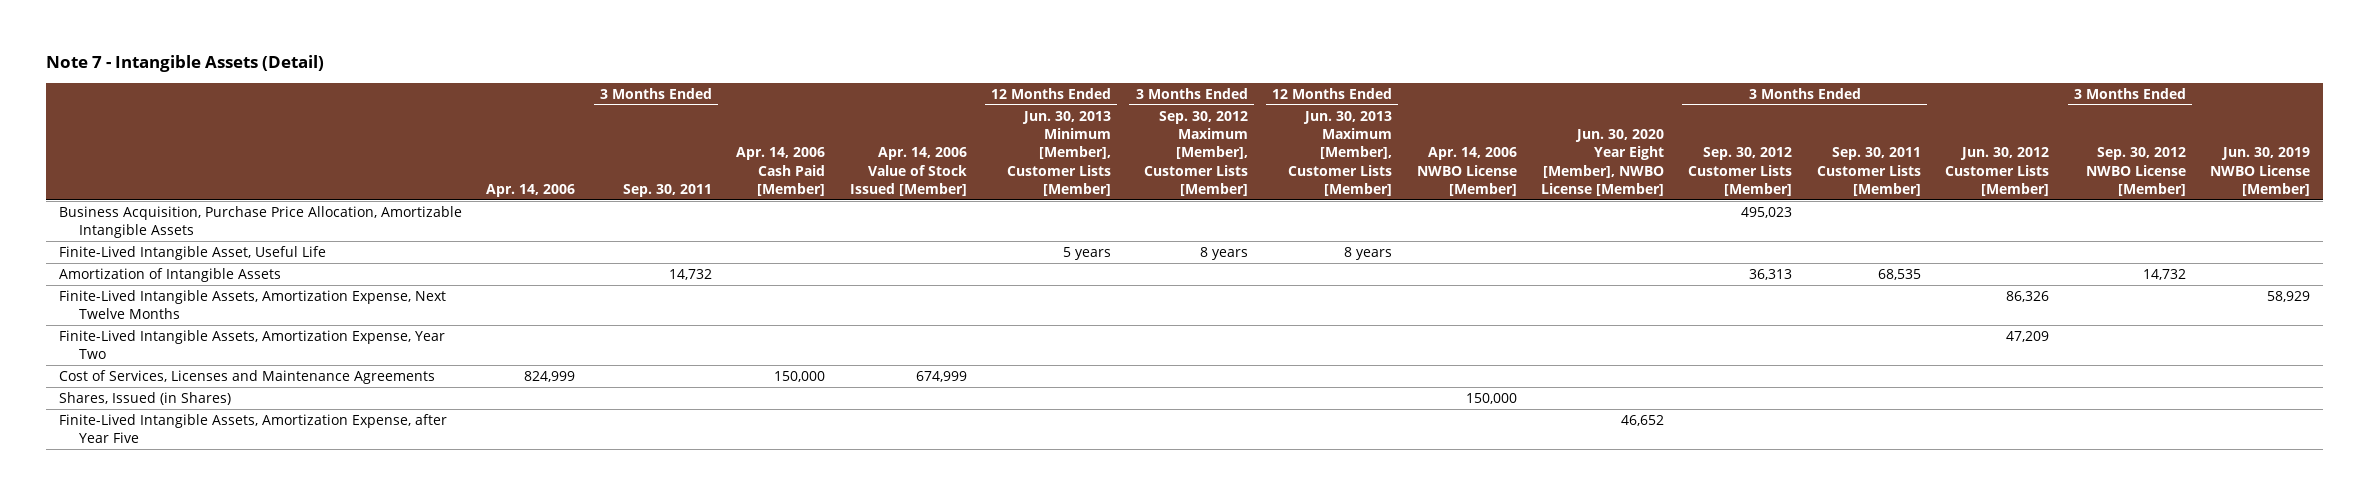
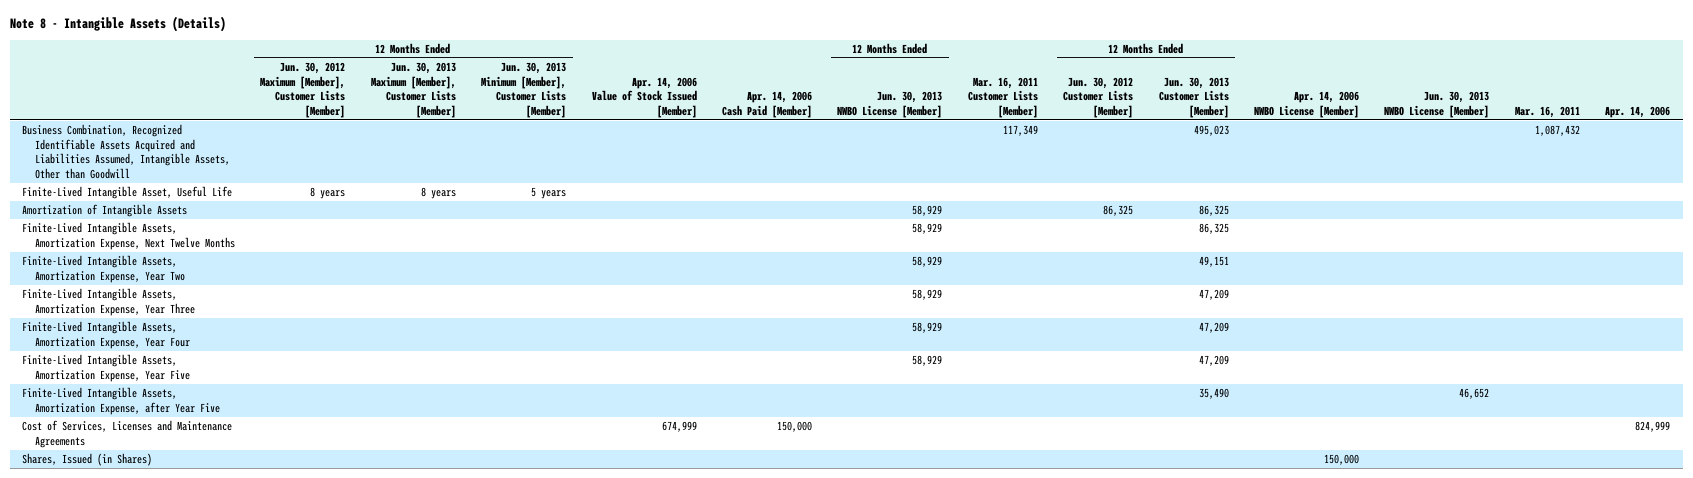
- Note 7 - Intangible Assets (Detail)
+ Note 8 - Intangible Assets (Details)
- | Apr. 14, 2006 | 3 Months Ended Sep. 30, 2011 | Apr. 14, 2006 Cash Paid [Member] | Apr. 14, 2006 Value of Stock Issued [Member] | 12 Months Ended Jun. 30, 2013 Minimum [Member], Customer Lists [Member] | 3 Months Ended Sep. 30, 2012 Maximum [Member], Customer Lists [Member] | 12 Months Ended Jun. 30, 2013 Maximum [Member], Customer Lists [Member] | Apr. 14, 2006 NWBO License [Member] | Jun. 30, 2020 Year Eight [Member], NWBO License [Member] | 3 Months Ended Sep. 30, 2012 Customer Lists [Member] | 3 Months Ended Sep. 30, 2011 Customer Lists [Member] | Jun. 30, 2012 Customer Lists [Member] | 3 Months Ended Sep. 30, 2012 NWBO License [Member] | Jun. 30, 2019 NWBO License [Member]
+ | 12 Months Ended Jun. 30, 2012 Maximum [Member], Customer Lists [Member] | 12 Months Ended Jun. 30, 2013 Maximum [Member], Customer Lists [Member] | 12 Months Ended Jun. 30, 2013 Minimum [Member], Customer Lists [Member] | Apr. 14, 2006 Value of Stock Issued [Member] | Apr. 14, 2006 Cash Paid [Member] | 12 Months Ended Jun. 30, 2013 NWBO License [Member] | Mar. 16, 2011 Customer Lists [Member] | 12 Months Ended Jun. 30, 2012 Customer Lists [Member] | 12 Months Ended Jun. 30, 2013 Customer Lists [Member] | Apr. 14, 2006 NWBO License [Member] | Jun. 30, 2013 NWBO License [Member] | Mar. 16, 2011 | Apr. 14, 2006
- Business Acquisition, Purchase Price Allocation, Amortizable Intangible Assets | | | | | | | | | | 495,023 | | | |
+ Business Combination, Recognized Identifiable Assets Acquired and Liabilities Assumed, Intangible Assets, Other than Goodwill | | | | | | | 117,349 | | 495,023 | | | 1,087,432 |
+ Finite-Lived Intangible Assets, Amortization Expense, Year Three | | | | | | 58,929 | | | 47,209 | | | |
+ Finite-Lived Intangible Assets, Amortization Expense, Year Four | | | | | | 58,929 | | | 47,209 | | | |
+ Finite-Lived Intangible Assets, Amortization Expense, Year Five | | | | | | 58,929 | | | 47,209 | | | |
moved up: Finite-Lived Intangible Assets, Amortization Expense, after Year Five | | | | | | | | | 35,490 | | 46,652 | |

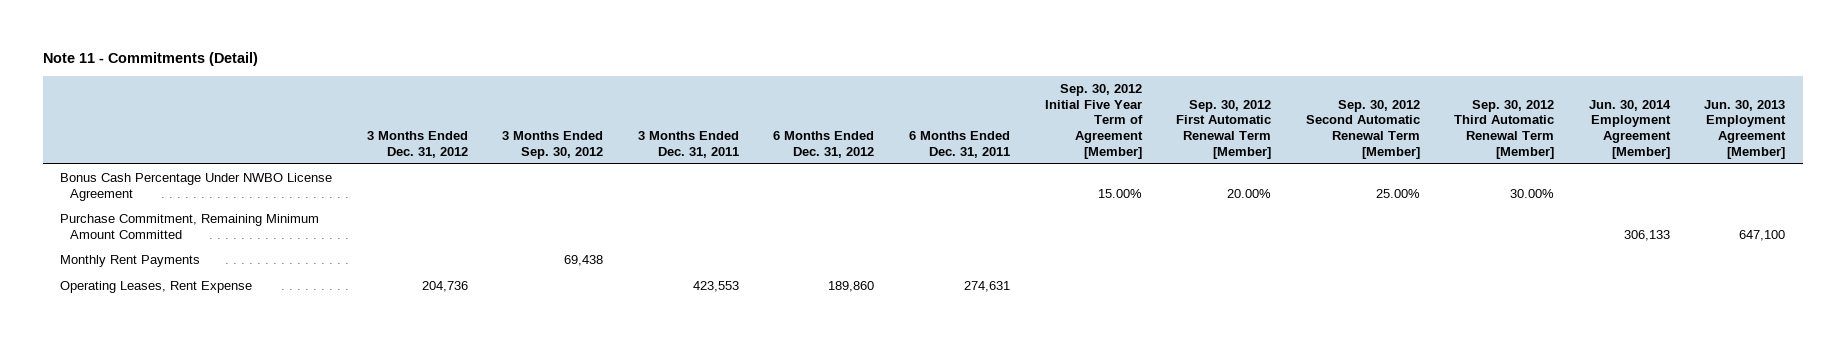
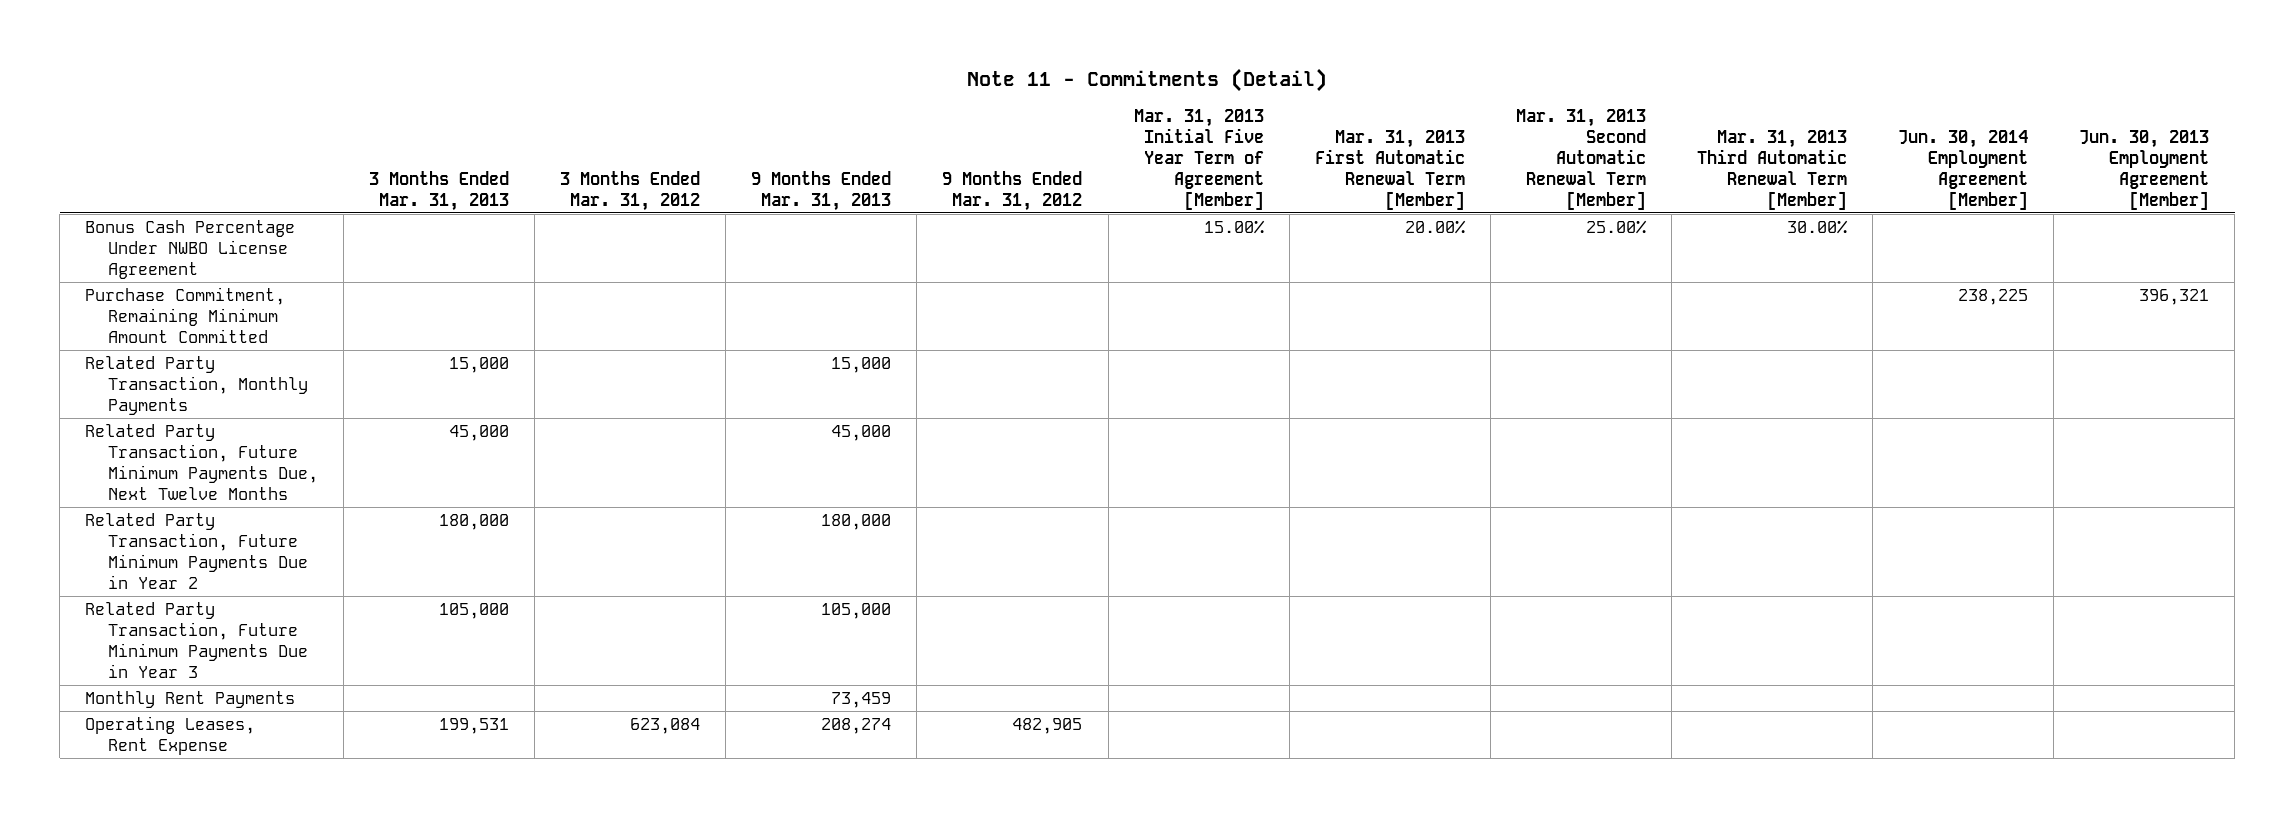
- | 3 Months Ended Dec. 31, 2012 | 3 Months Ended Sep. 30, 2012 | 3 Months Ended Dec. 31, 2011 | 6 Months Ended Dec. 31, 2012 | 6 Months Ended Dec. 31, 2011 | Sep. 30, 2012 Initial Five Year Term of Agreement [Member] | Sep. 30, 2012 First Automatic Renewal Term [Member] | Sep. 30, 2012 Second Automatic Renewal Term [Member] | Sep. 30, 2012 Third Automatic Renewal Term [Member] | Jun. 30, 2014 Employment Agreement [Member] | Jun. 30, 2013 Employment Agreement [Member]
+ | 3 Months Ended Mar. 31, 2013 | 3 Months Ended Mar. 31, 2012 | 9 Months Ended Mar. 31, 2013 | 9 Months Ended Mar. 31, 2012 | Mar. 31, 2013 Initial Five Year Term of Agreement [Member] | Mar. 31, 2013 First Automatic Renewal Term [Member] | Mar. 31, 2013 Second Automatic Renewal Term [Member] | Mar. 31, 2013 Third Automatic Renewal Term [Member] | Jun. 30, 2014 Employment Agreement [Member] | Jun. 30, 2013 Employment Agreement [Member]
- Purchase Commitment, Remaining Minimum Amount Committed | | | | | | | | | | 306,133 | 647,100
+ Purchase Commitment, Remaining Minimum Amount Committed | | | | | | | | | 238,225 | 396,321
+ Related Party Transaction, Monthly Payments | 15,000 | | 15,000 | | | | | | |
+ Related Party Transaction, Future Minimum Payments Due, Next Twelve Months | 45,000 | | 45,000 | | | | | | |
+ Related Party Transaction, Future Minimum Payments Due in Year 2 | 180,000 | | 180,000 | | | | | | |
+ Related Party Transaction, Future Minimum Payments Due in Year 3 | 105,000 | | 105,000 | | | | | | |

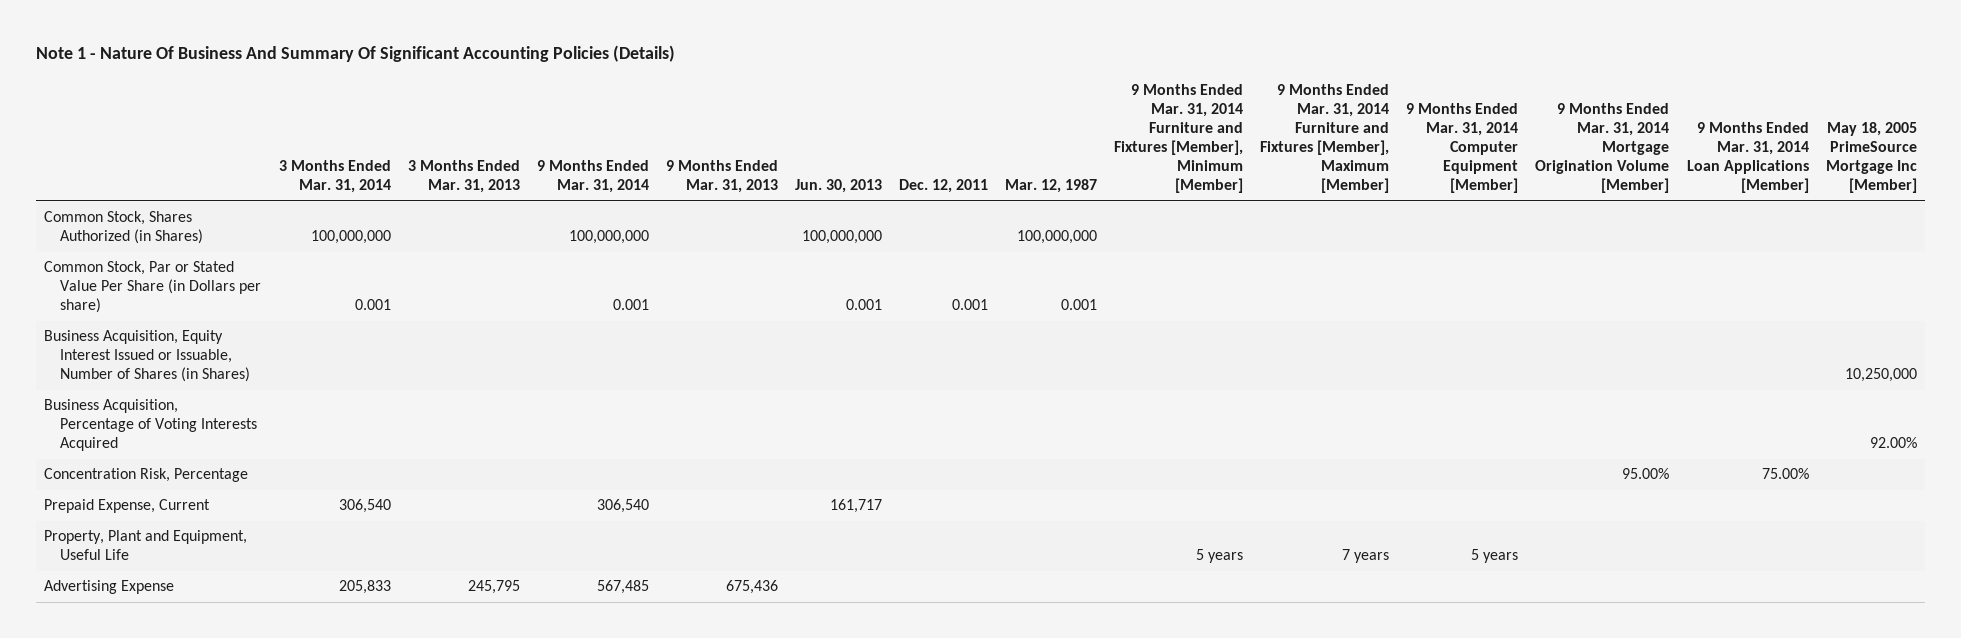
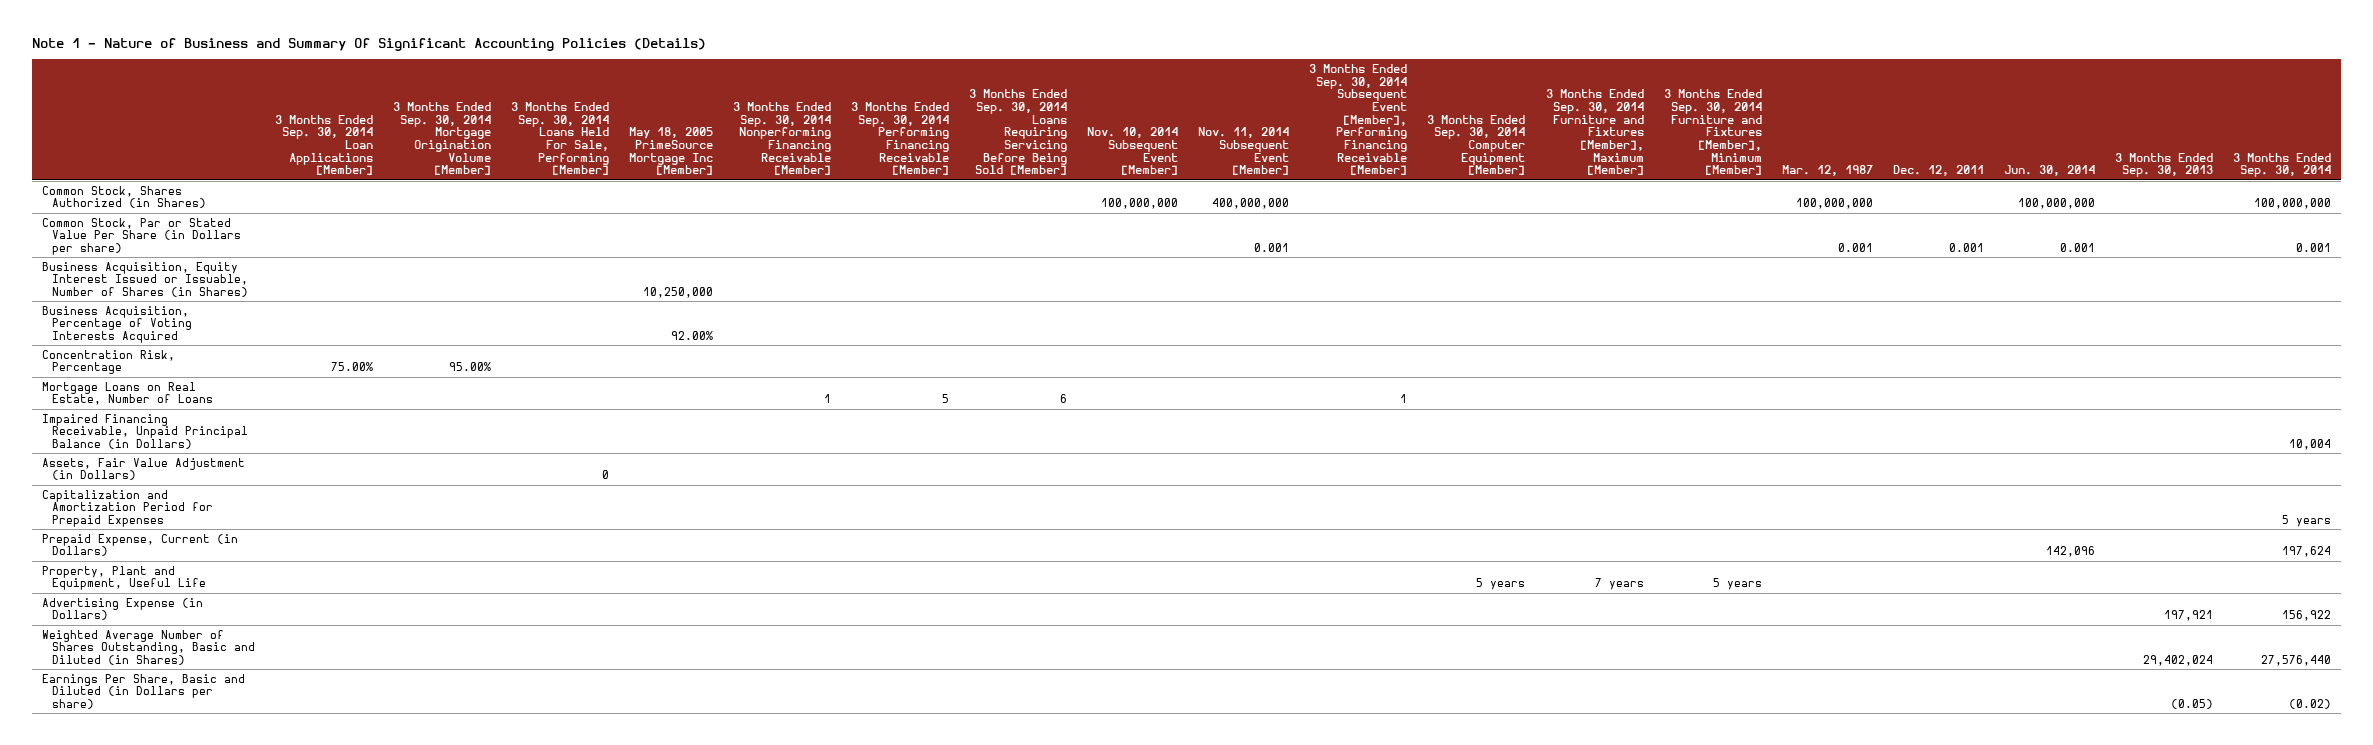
- Note 1 - Nature Of Business And Summary Of Significant Accounting Policies (Details)
+ Note 1 - Nature of Business and Summary Of Significant Accounting Policies (Details)
- | 3 Months Ended Mar. 31, 2014 | 3 Months Ended Mar. 31, 2013 | 9 Months Ended Mar. 31, 2014 | 9 Months Ended Mar. 31, 2013 | Jun. 30, 2013 | Dec. 12, 2011 | Mar. 12, 1987 | 9 Months Ended Mar. 31, 2014 Furniture and Fixtures [Member], Minimum [Member] | 9 Months Ended Mar. 31, 2014 Furniture and Fixtures [Member], Maximum [Member] | 9 Months Ended Mar. 31, 2014 Computer Equipment [Member] | 9 Months Ended Mar. 31, 2014 Mortgage Origination Volume [Member] | 9 Months Ended Mar. 31, 2014 Loan Applications [Member] | May 18, 2005 PrimeSource Mortgage Inc [Member]
+ | 3 Months Ended Sep. 30, 2014 Loan Applications [Member] | 3 Months Ended Sep. 30, 2014 Mortgage Origination Volume [Member] | 3 Months Ended Sep. 30, 2014 Loans Held For Sale, Performing [Member] | May 18, 2005 PrimeSource Mortgage Inc [Member] | 3 Months Ended Sep. 30, 2014 Nonperforming Financing Receivable [Member] | 3 Months Ended Sep. 30, 2014 Performing Financing Receivable [Member] | 3 Months Ended Sep. 30, 2014 Loans Requiring Servicing Before Being Sold [Member] | Nov. 10, 2014 Subsequent Event [Member] | Nov. 11, 2014 Subsequent Event [Member] | 3 Months Ended Sep. 30, 2014 Subsequent Event [Member], Performing Financing Receivable [Member] | 3 Months Ended Sep. 30, 2014 Computer Equipment [Member] | 3 Months Ended Sep. 30, 2014 Furniture and Fixtures [Member], Maximum [Member] | 3 Months Ended Sep. 30, 2014 Furniture and Fixtures [Member], Minimum [Member] | Mar. 12, 1987 | Dec. 12, 2011 | Jun. 30, 2014 | 3 Months Ended Sep. 30, 2013 | 3 Months Ended Sep. 30, 2014
- Prepaid Expense, Current | 306,540 | | 306,540 | | 161,717 | | | | | | | |
+ Mortgage Loans on Real Estate, Number of Loans | | | | | 1 | 5 | 6 | | | 1 | | | | | | | |
+ Impaired Financing Receivable, Unpaid Principal Balance (in Dollars) | | | | | | | | | | | | | | | | | | 10,004
+ Assets, Fair Value Adjustment (in Dollars) | | | 0 | | | | | | | | | | | | | | |
+ Capitalization and Amortization Period for Prepaid Expenses | | | | | | | | | | | | | | | | | | 5 years
+ Prepaid Expense, Current (in Dollars) | | | | | | | | | | | | | | | | 142,096 | | 197,624
- Advertising Expense | 205,833 | 245,795 | 567,485 | 675,436 | | | | | | | | |
+ Advertising Expense (in Dollars) | | | | | | | | | | | | | | | | | 197,921 | 156,922
+ Weighted Average Number of Shares Outstanding, Basic and Diluted (in Shares) | | | | | | | | | | | | | | | | | 29,402,024 | 27,576,440
+ Earnings Per Share, Basic and Diluted (in Dollars per share) | | | | | | | | | | | | | | | | | (0.05) | (0.02)

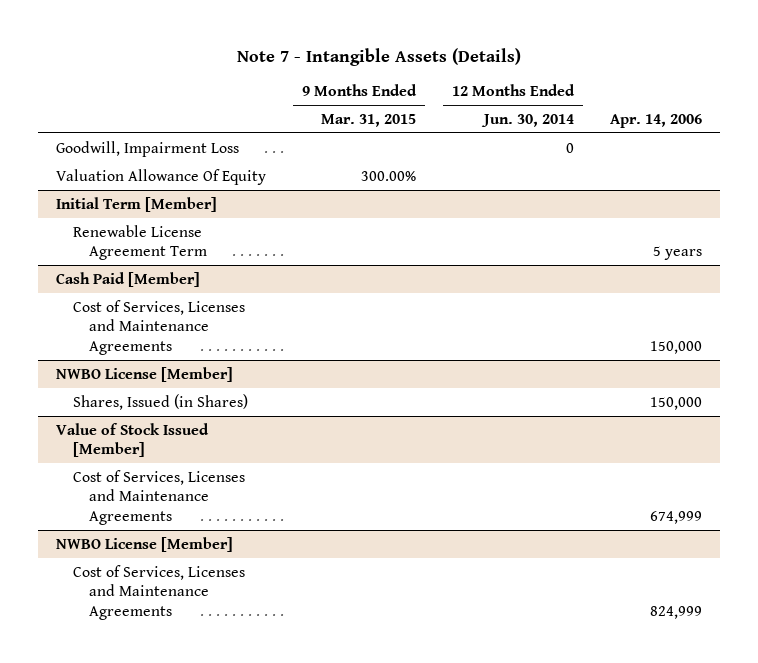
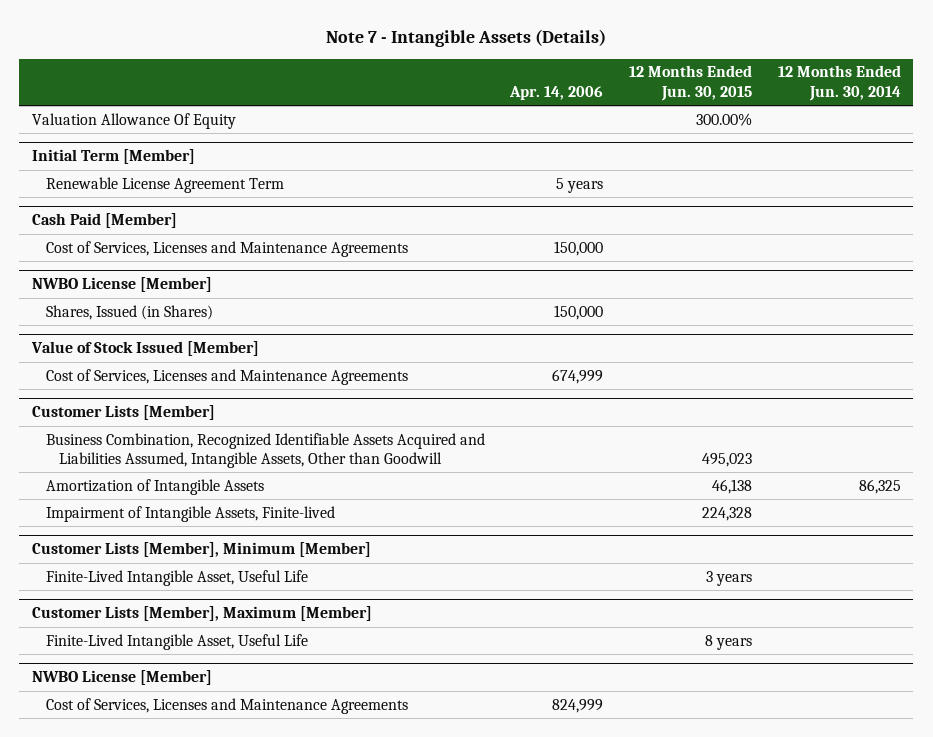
- | 9 Months Ended Mar. 31, 2015 | 12 Months Ended Jun. 30, 2014 | Apr. 14, 2006
+ | Apr. 14, 2006 | 12 Months Ended Jun. 30, 2015 | 12 Months Ended Jun. 30, 2014
- Goodwill, Impairment Loss | | 0 |
+ Customer Lists [Member]
+ Business Combination, Recognized Identifiable Assets Acquired and Liabilities Assumed, Intangible Assets, Other than Goodwill | | 495,023 |
+ Amortization of Intangible Assets | | 46,138 | 86,325
+ Impairment of Intangible Assets, Finite-lived | | 224,328 |
+ Customer Lists [Member], Minimum [Member]
+ Finite-Lived Intangible Asset, Useful Life | | 3 years |
+ Customer Lists [Member], Maximum [Member]
+ Finite-Lived Intangible Asset, Useful Life | | 8 years |

